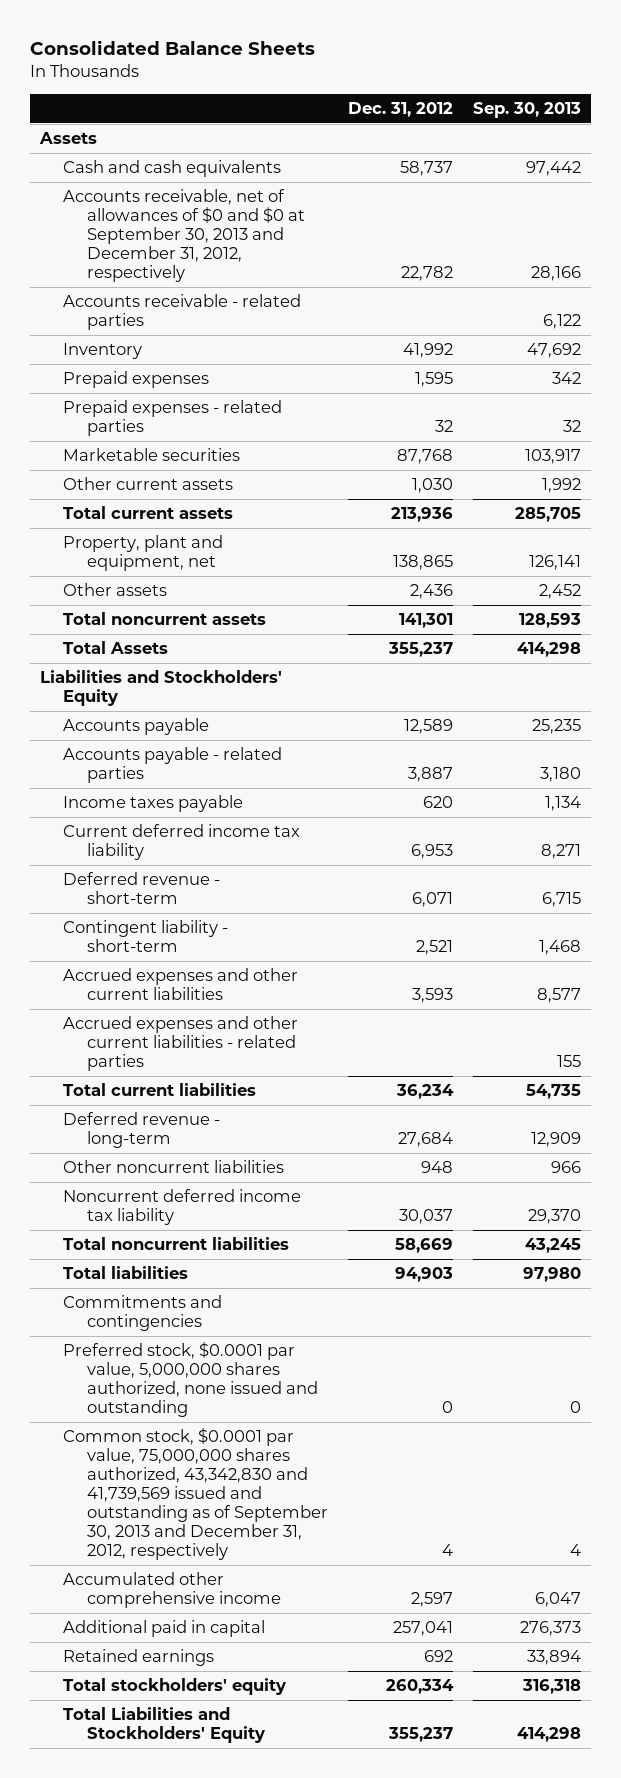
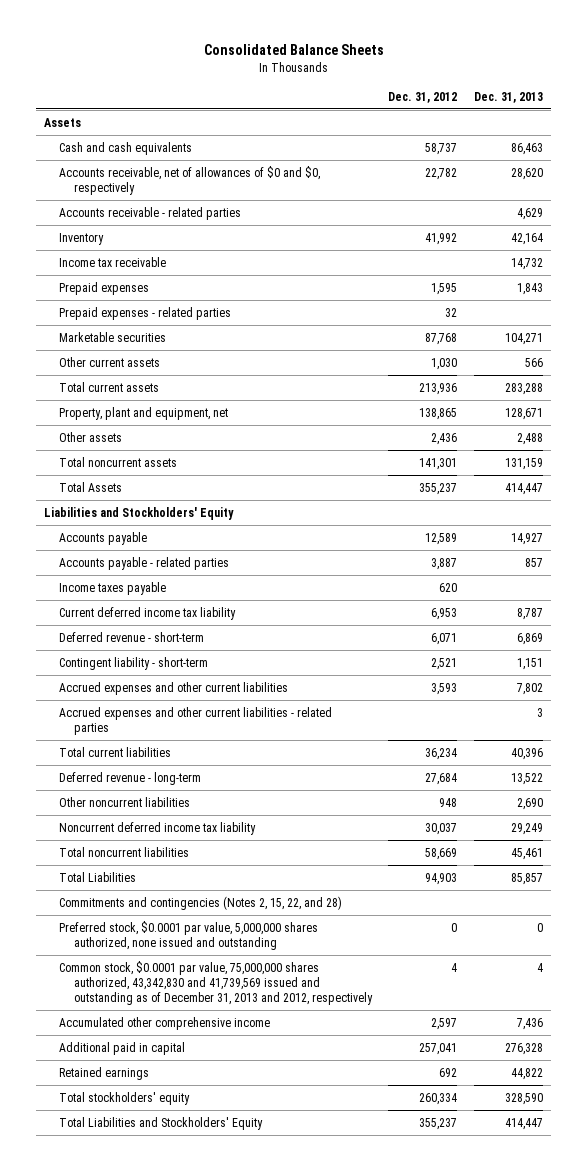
- | Dec. 31, 2012 | Sep. 30, 2013
+ | Dec. 31, 2012 | Dec. 31, 2013
- Accounts receivable, net of allowances of $0 and $0 at September 30, 2013 and December 31, 2012, respectively | 22,782 | 28,166
+ Accounts receivable, net of allowances of $0 and $0, respectively | 22,782 | 28,620
+ Income tax receivable | | 14,732
- Total liabilities | 94,903 | 97,980
- Commitments and contingencies
+ Total Liabilities | 94,903 | 85,857
+ Commitments and contingencies (Notes 2, 15, 22, and 28)
- Common stock, $0.0001 par value, 75,000,000 shares authorized, 43,342,830 and 41,739,569 issued and outstanding as of September 30, 2013 and December 31, 2012, respectively | 4 | 4
+ Common stock, $0.0001 par value, 75,000,000 shares authorized, 43,342,830 and 41,739,569 issued and outstanding as of December 31, 2013 and 2012, respectively | 4 | 4

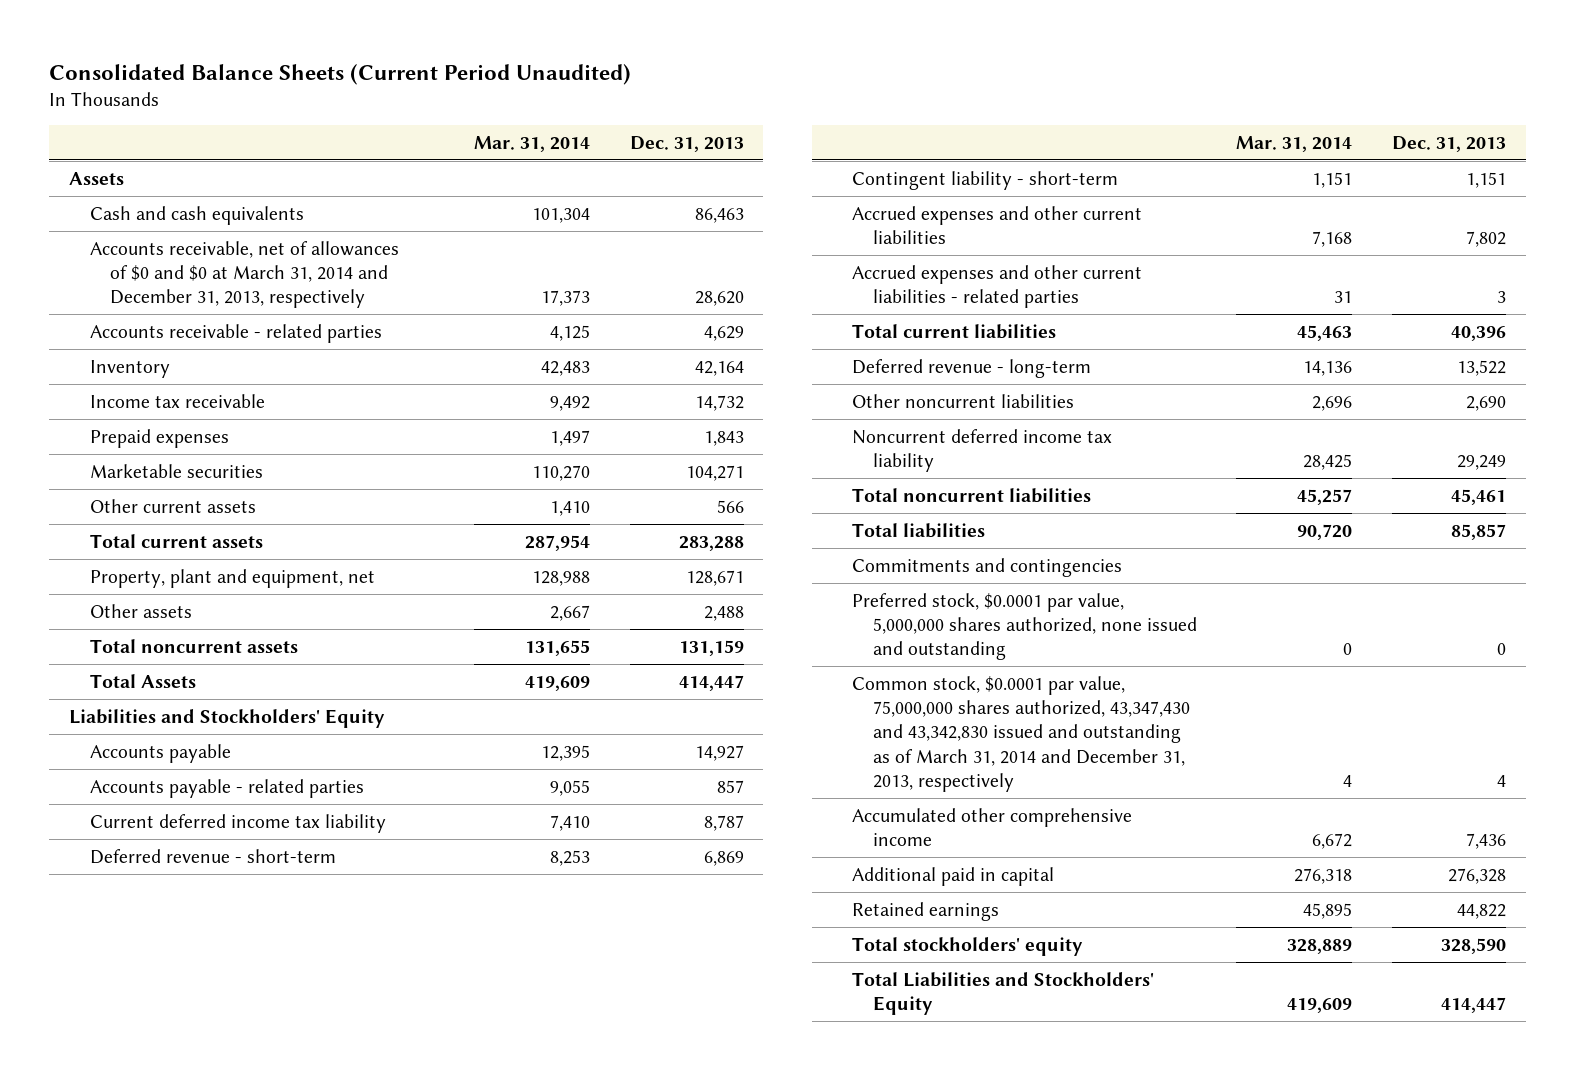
- Consolidated Balance Sheets
+ Consolidated Balance Sheets (Current Period Unaudited)
- | Dec. 31, 2012 | Dec. 31, 2013
+ | Mar. 31, 2014 | Dec. 31, 2013
- Accounts receivable, net of allowances of $0 and $0, respectively | 22,782 | 28,620
+ Accounts receivable, net of allowances of $0 and $0 at March 31, 2014 and December 31, 2013, respectively | 17,373 | 28,620
- Prepaid expenses - related parties | 32 |
- Income taxes payable | 620 |
- Total Liabilities | 94,903 | 85,857
- Commitments and contingencies (Notes 2, 15, 22, and 28)
+ Total liabilities | 90,720 | 85,857
+ Commitments and contingencies
- Common stock, $0.0001 par value, 75,000,000 shares authorized, 43,342,830 and 41,739,569 issued and outstanding as of December 31, 2013 and 2012, respectively | 4 | 4
+ Common stock, $0.0001 par value, 75,000,000 shares authorized, 43,347,430 and 43,342,830 issued and outstanding as of March 31, 2014 and December 31, 2013, respectively | 4 | 4

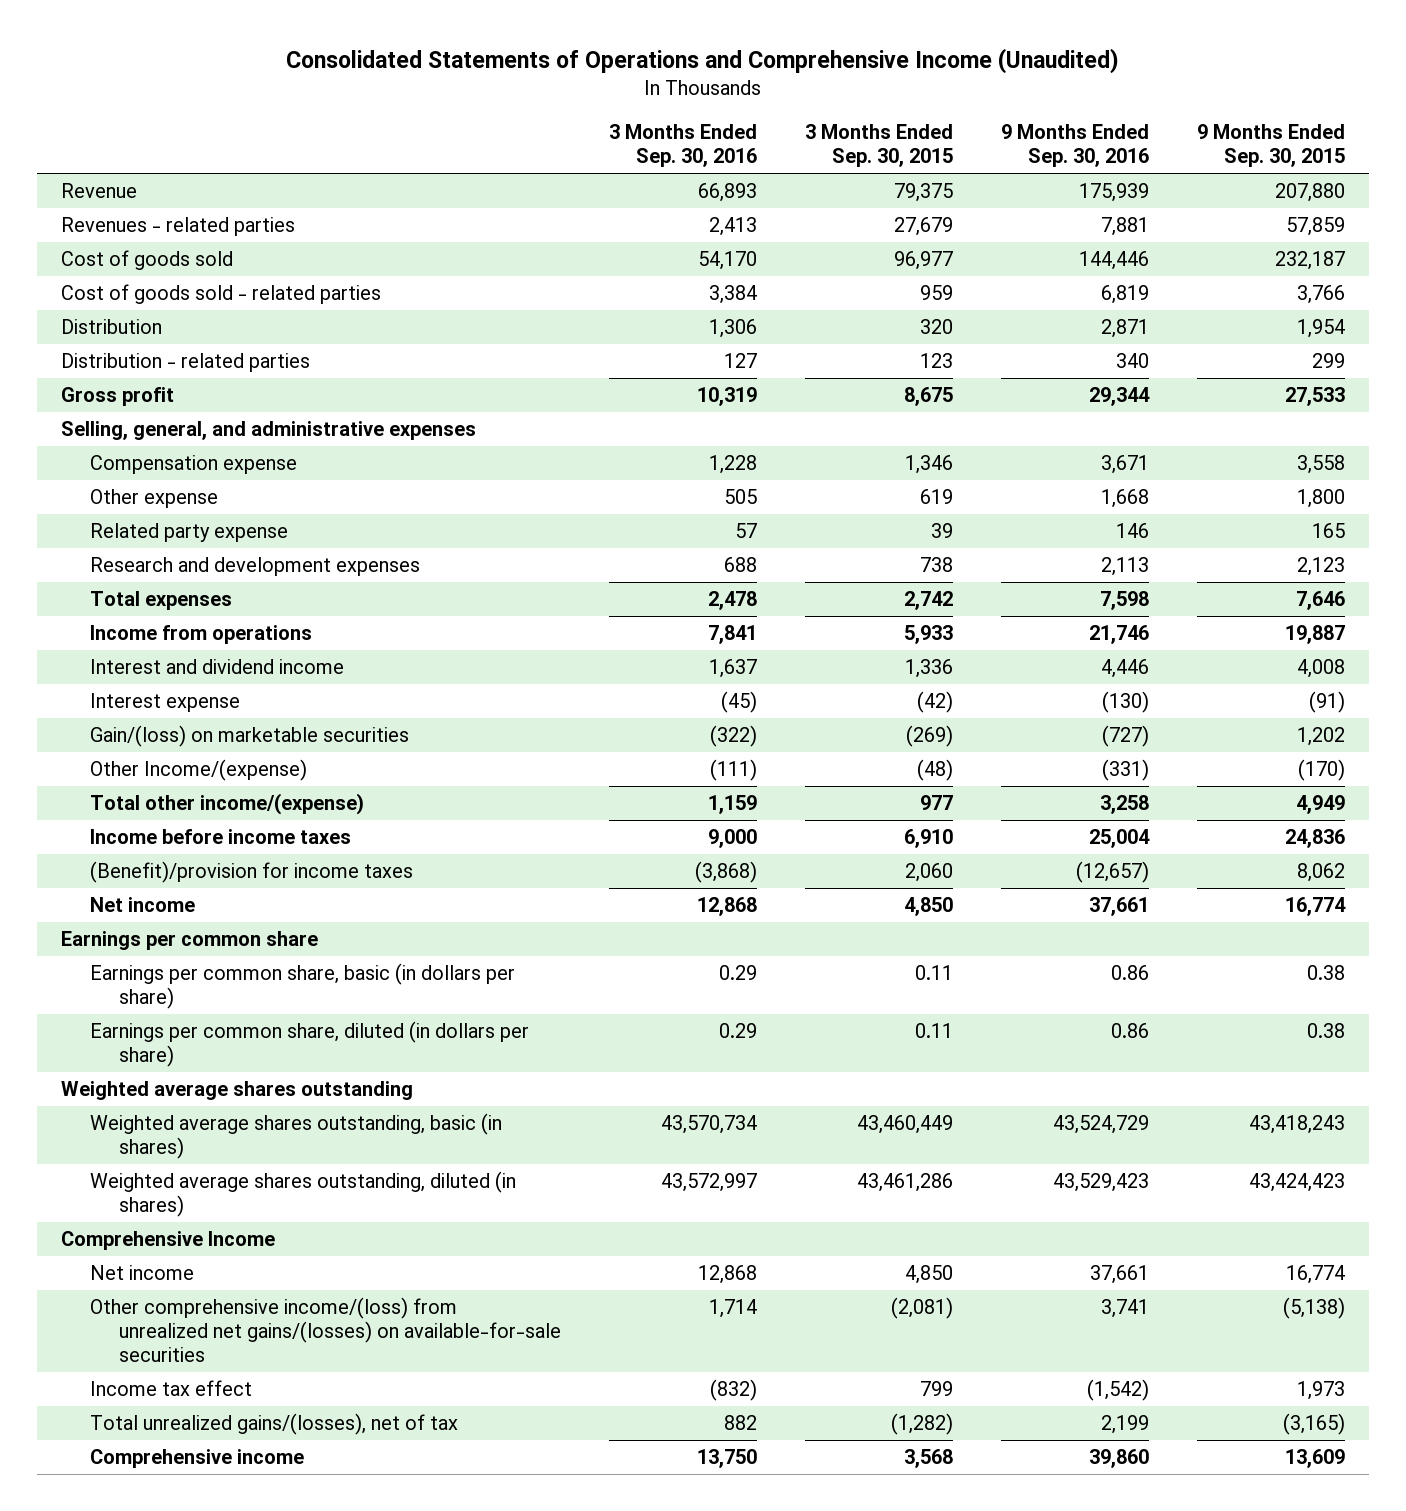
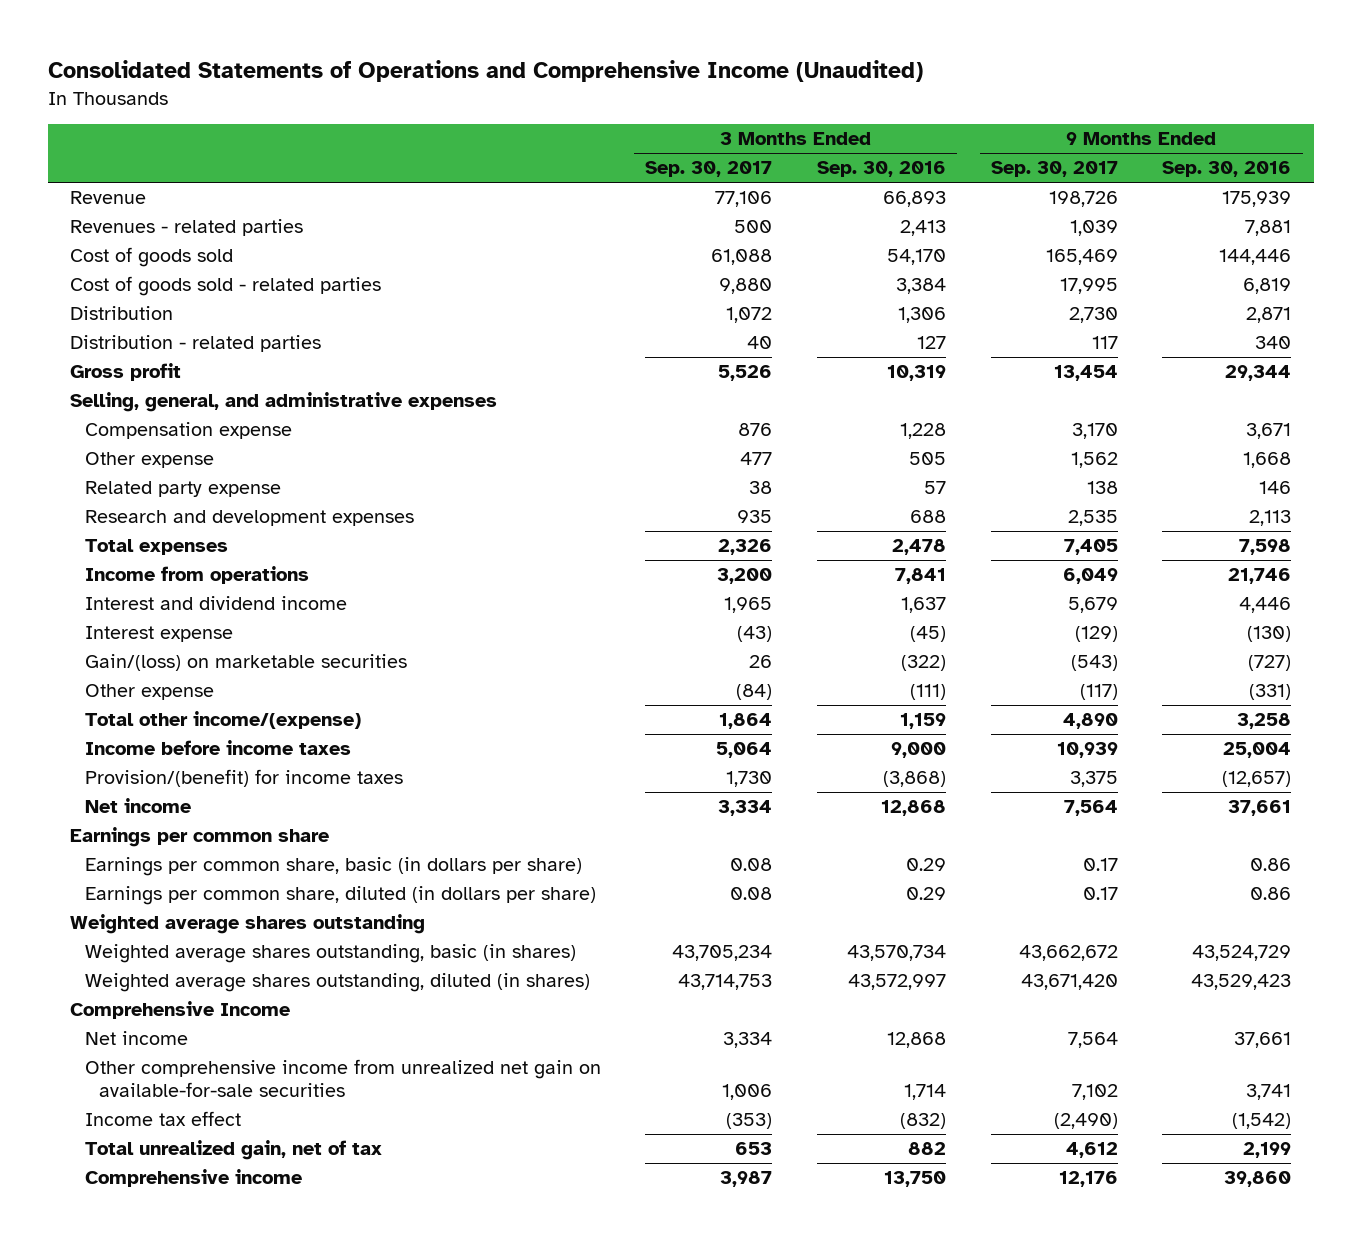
- | 3 Months Ended Sep. 30, 2016 | 3 Months Ended Sep. 30, 2015 | 9 Months Ended Sep. 30, 2016 | 9 Months Ended Sep. 30, 2015
+ | 3 Months Ended Sep. 30, 2017 | 3 Months Ended Sep. 30, 2016 | 9 Months Ended Sep. 30, 2017 | 9 Months Ended Sep. 30, 2016
- Other Income/(expense) | (111) | (48) | (331) | (170)
+ Other expense | (84) | (111) | (117) | (331)
- (Benefit)/provision for income taxes | (3,868) | 2,060 | (12,657) | 8,062
+ Provision/(benefit) for income taxes | 1,730 | (3,868) | 3,375 | (12,657)
- Other comprehensive income/(loss) from unrealized net gains/(losses) on available-for-sale securities | 1,714 | (2,081) | 3,741 | (5,138)
+ Other comprehensive income from unrealized net gain on available-for-sale securities | 1,006 | 1,714 | 7,102 | 3,741
- Total unrealized gains/(losses), net of tax | 882 | (1,282) | 2,199 | (3,165)
+ Total unrealized gain, net of tax | 653 | 882 | 4,612 | 2,199

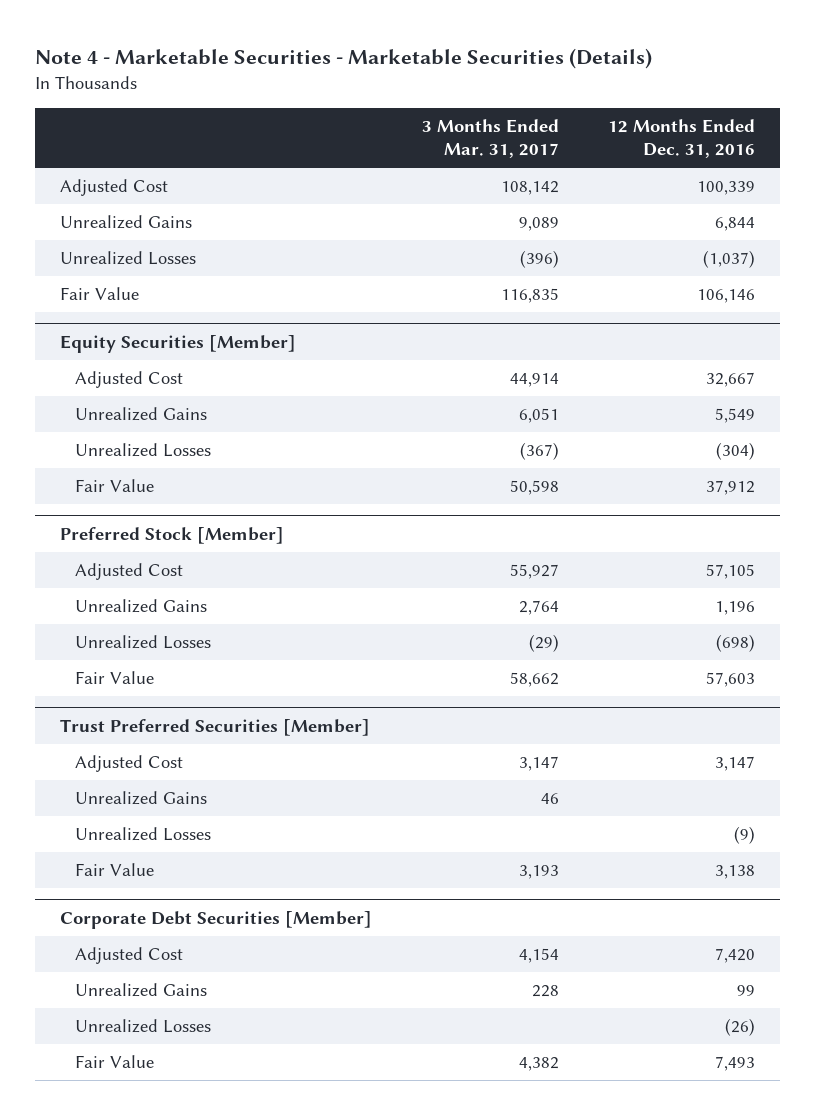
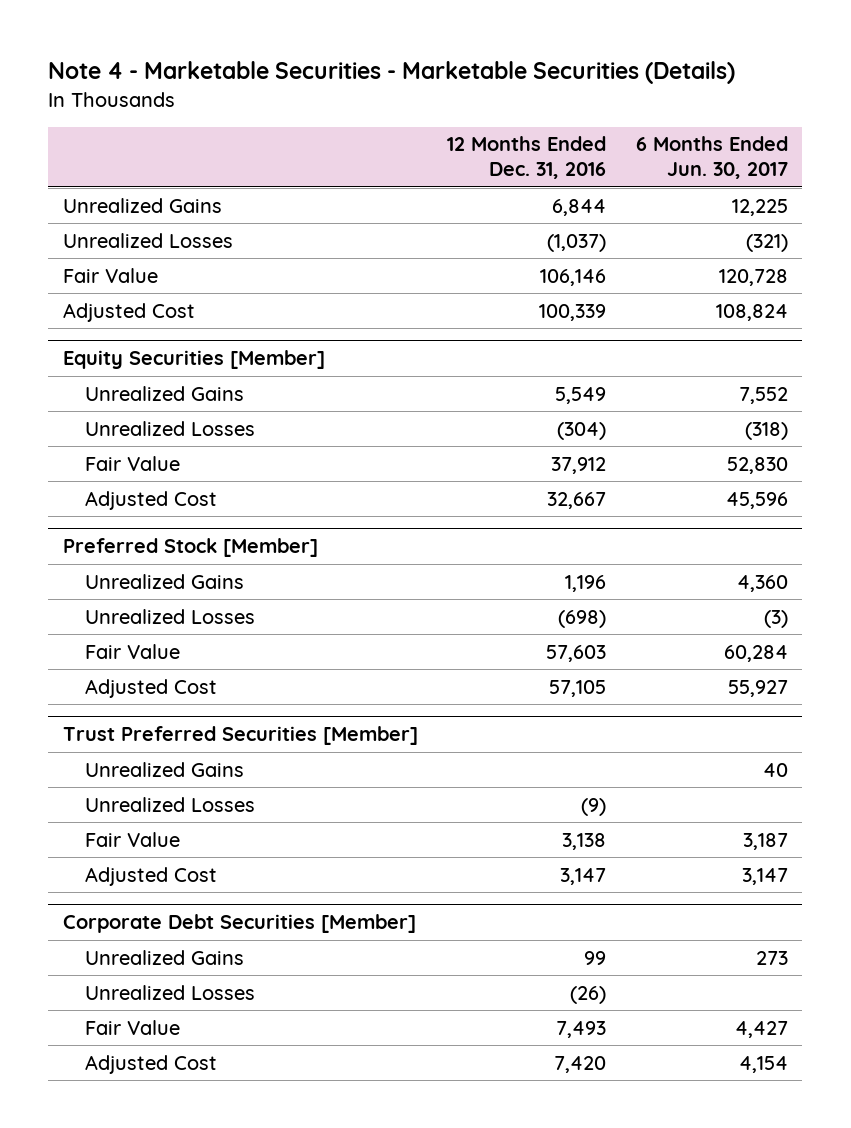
- | 3 Months Ended Mar. 31, 2017 | 12 Months Ended Dec. 31, 2016
+ | 12 Months Ended Dec. 31, 2016 | 6 Months Ended Jun. 30, 2017
moved down: Adjusted Cost | 100,339 | 108,824
@ Equity Securities [Member]
moved down: Adjusted Cost | 32,667 | 45,596
@ Preferred Stock [Member]
moved down: Adjusted Cost | 57,105 | 55,927
@ Trust Preferred Securities [Member]
moved down: Adjusted Cost | 3,147 | 3,147
@ Corporate Debt Securities [Member]
moved down: Adjusted Cost | 7,420 | 4,154

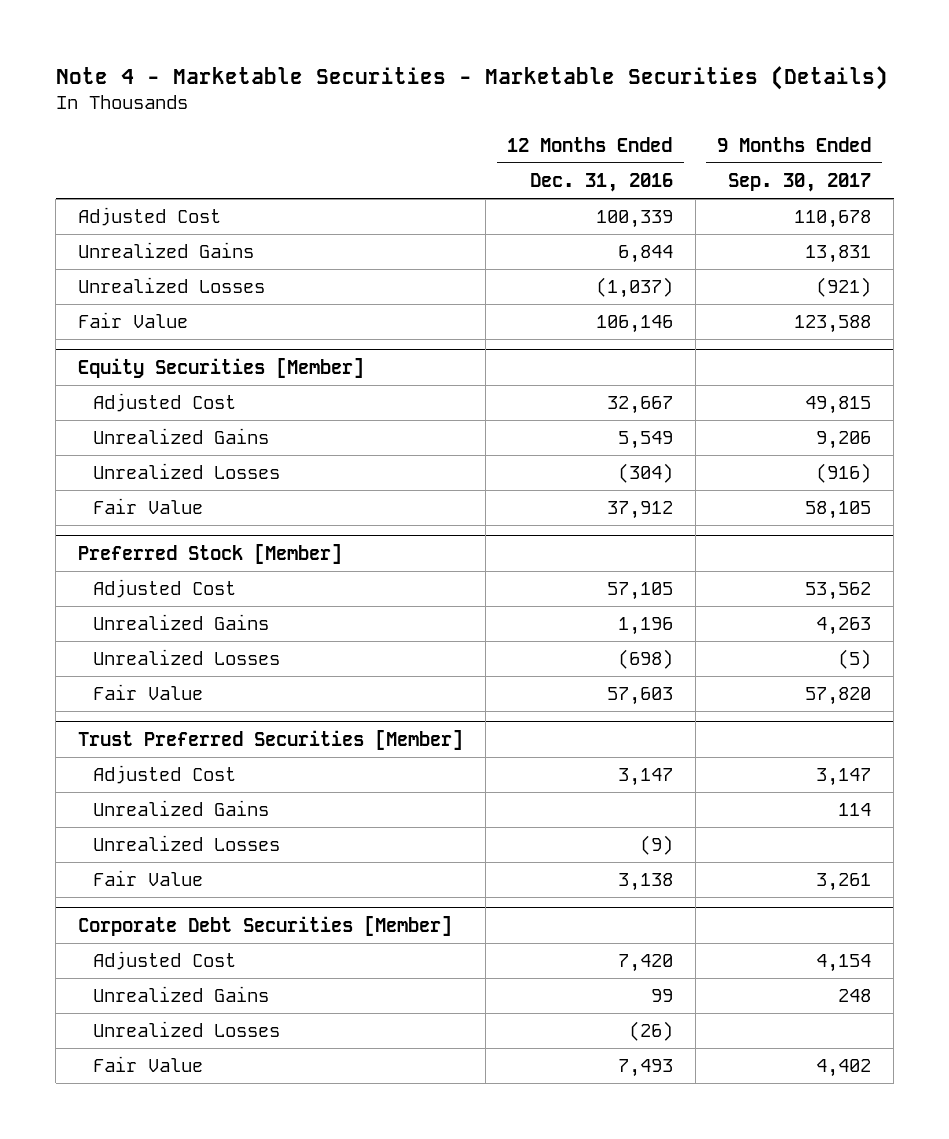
- | 12 Months Ended Dec. 31, 2016 | 6 Months Ended Jun. 30, 2017
+ | 12 Months Ended Dec. 31, 2016 | 9 Months Ended Sep. 30, 2017
moved up: Adjusted Cost | 100,339 | 110,678
@ Equity Securities [Member]
moved up: Adjusted Cost | 32,667 | 49,815
@ Preferred Stock [Member]
moved up: Adjusted Cost | 57,105 | 53,562
@ Trust Preferred Securities [Member]
moved up: Adjusted Cost | 3,147 | 3,147
@ Corporate Debt Securities [Member]
moved up: Adjusted Cost | 7,420 | 4,154

